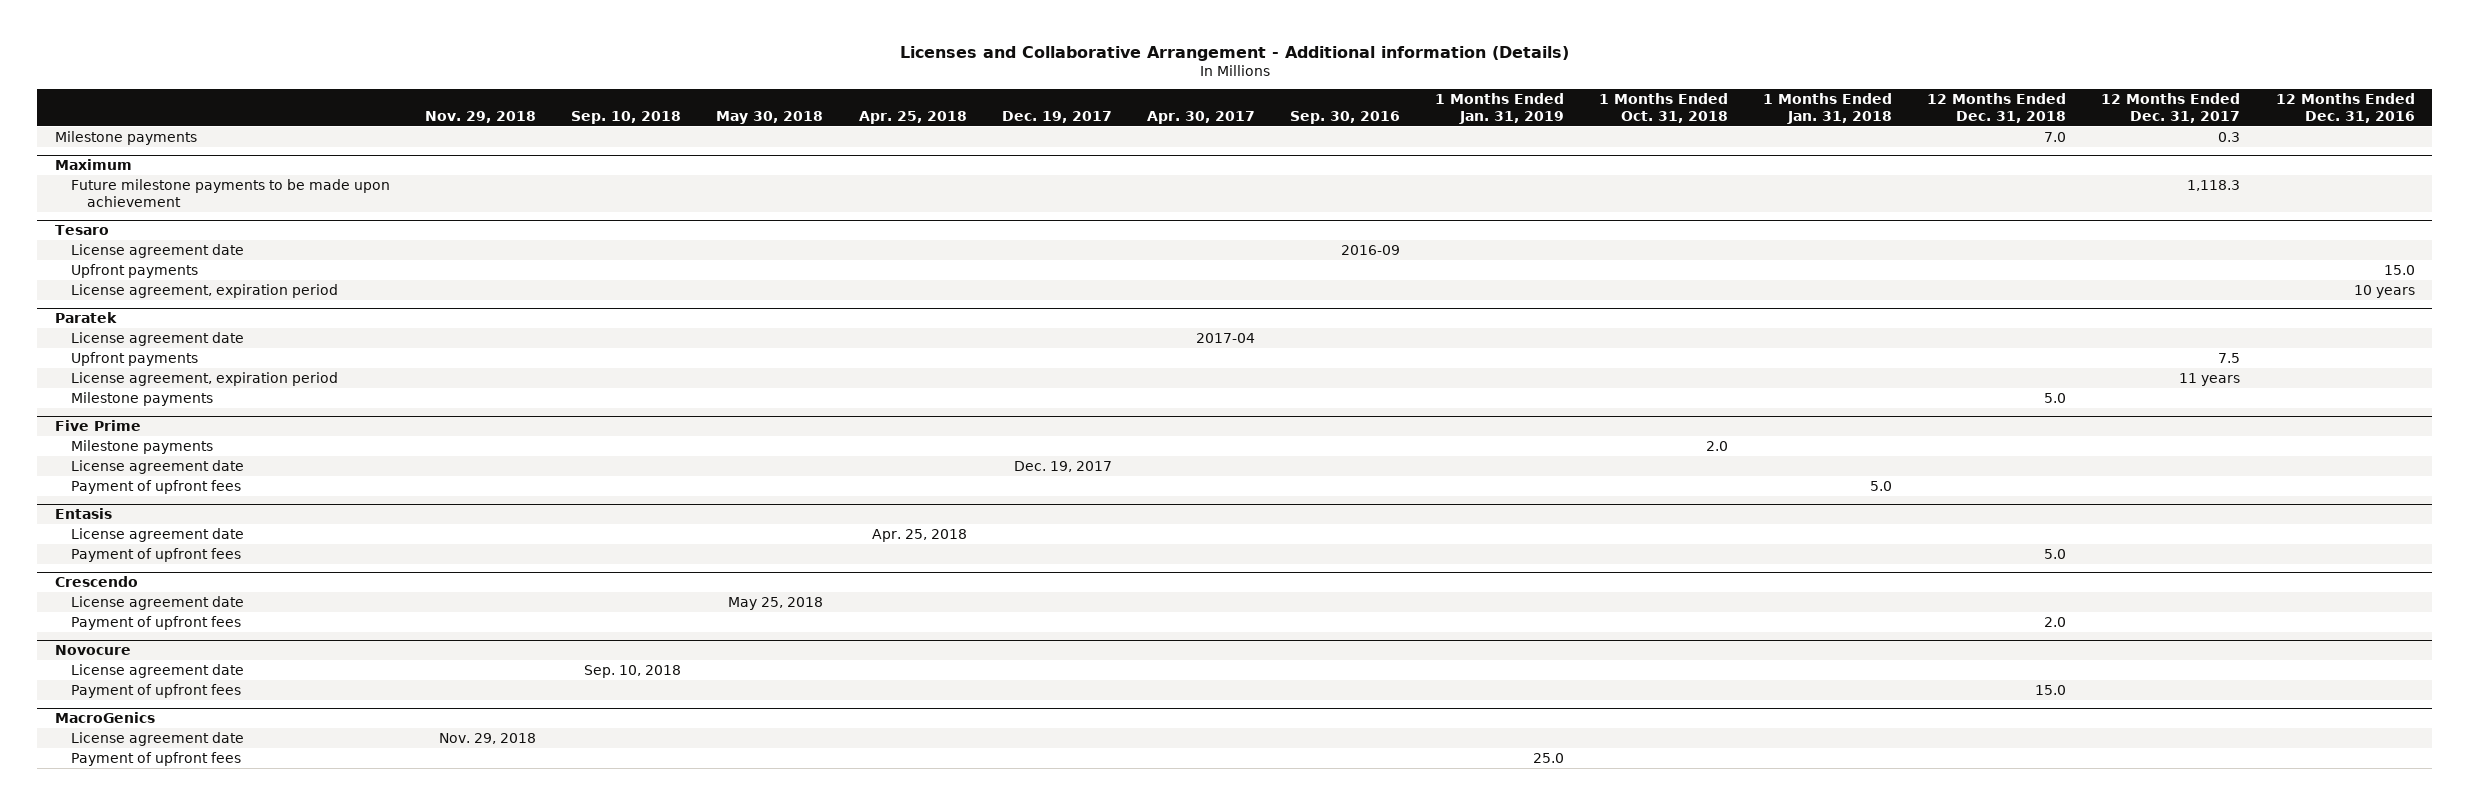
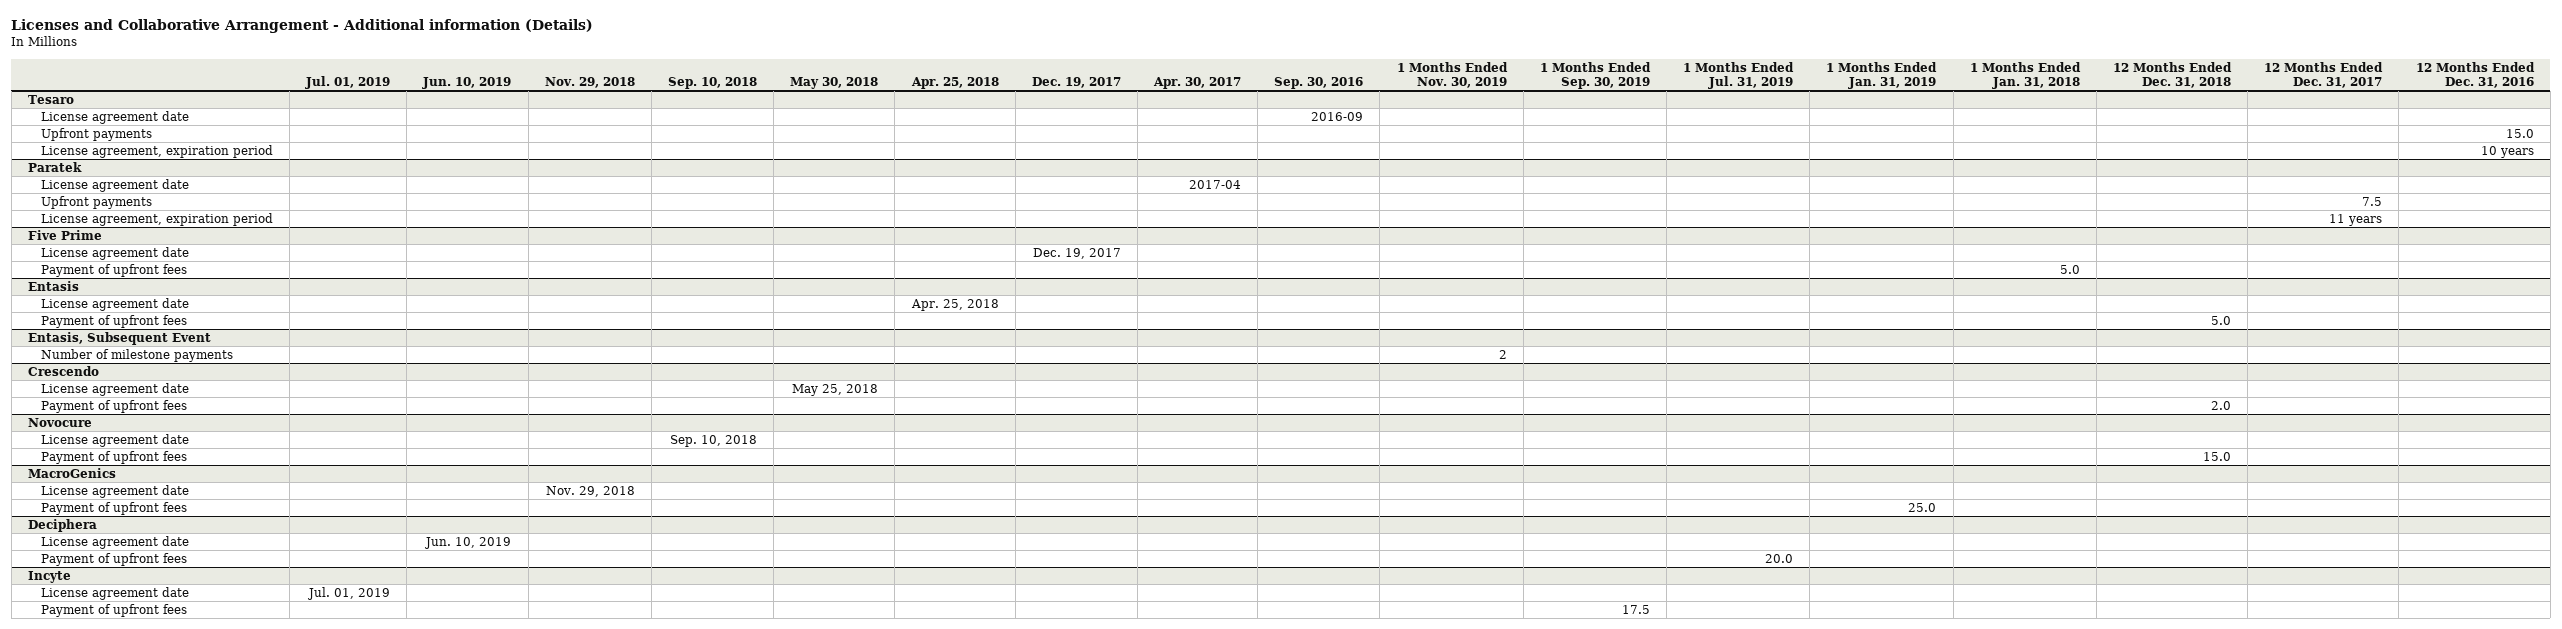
- | Nov. 29, 2018 | Sep. 10, 2018 | May 30, 2018 | Apr. 25, 2018 | Dec. 19, 2017 | Apr. 30, 2017 | Sep. 30, 2016 | 1 Months Ended Jan. 31, 2019 | 1 Months Ended Oct. 31, 2018 | 1 Months Ended Jan. 31, 2018 | 12 Months Ended Dec. 31, 2018 | 12 Months Ended Dec. 31, 2017 | 12 Months Ended Dec. 31, 2016
+ | Jul. 01, 2019 | Jun. 10, 2019 | Nov. 29, 2018 | Sep. 10, 2018 | May 30, 2018 | Apr. 25, 2018 | Dec. 19, 2017 | Apr. 30, 2017 | Sep. 30, 2016 | 1 Months Ended Nov. 30, 2019 | 1 Months Ended Sep. 30, 2019 | 1 Months Ended Jul. 31, 2019 | 1 Months Ended Jan. 31, 2019 | 1 Months Ended Jan. 31, 2018 | 12 Months Ended Dec. 31, 2018 | 12 Months Ended Dec. 31, 2017 | 12 Months Ended Dec. 31, 2016
- Milestone payments | | | | | | | | | | | 7.0 | 0.3 |
- Maximum
- Future milestone payments to be made upon achievement | | | | | | | | | | | | 1,118.3 |
@ Paratek
- Milestone payments | | | | | | | | | | | 5.0 | |
@ Five Prime
- Milestone payments | | | | | | | | | 2.0 | | | |
+ Entasis, Subsequent Event
+ Number of milestone payments | | | | | | | | | | 2 | | | | | | |
+ Deciphera
+ License agreement date | | Jun. 10, 2019 | | | | | | | | | | | | | | |
+ Payment of upfront fees | | | | | | | | | | | | 20.0 | | | | |
+ Incyte
+ License agreement date | Jul. 01, 2019 | | | | | | | | | | | | | | | |
+ Payment of upfront fees | | | | | | | | | | | 17.5 | | | | | |

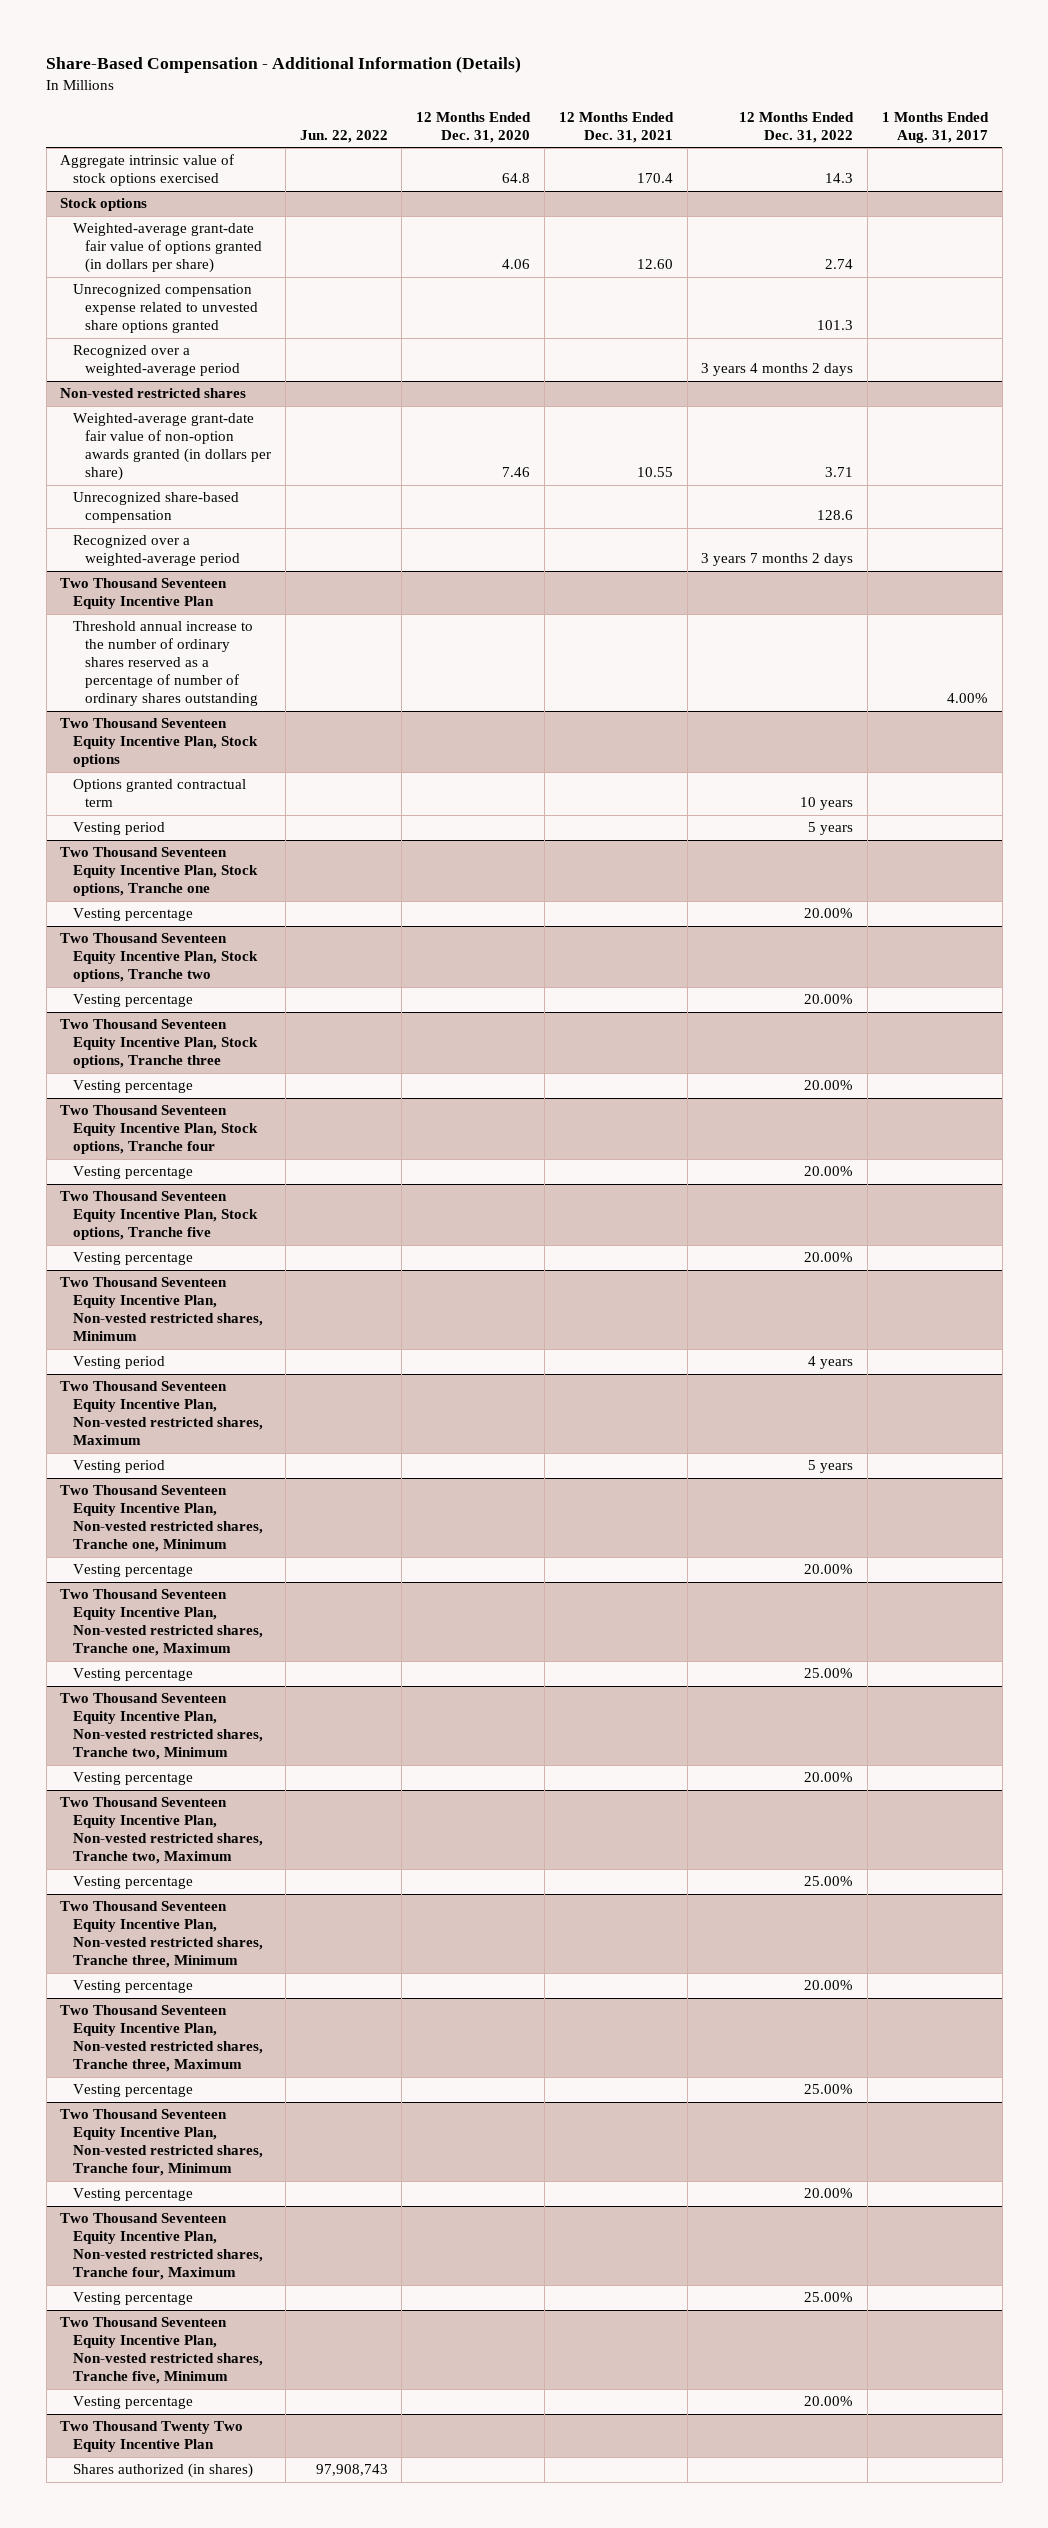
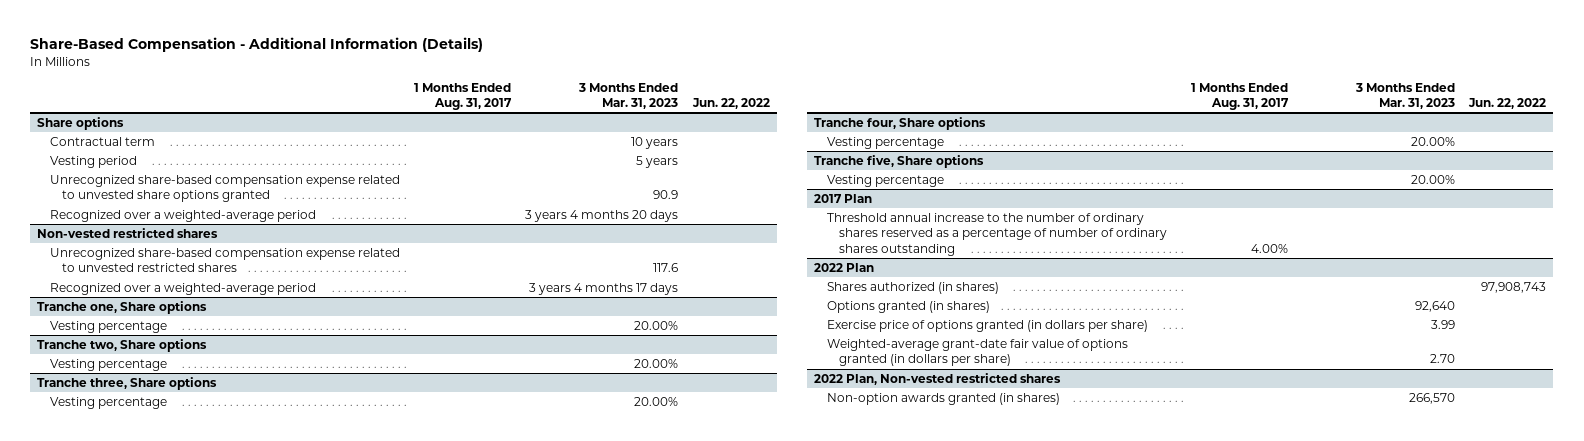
- | Jun. 22, 2022 | 12 Months Ended Dec. 31, 2020 | 12 Months Ended Dec. 31, 2021 | 12 Months Ended Dec. 31, 2022 | 1 Months Ended Aug. 31, 2017
+ | 1 Months Ended Aug. 31, 2017 | 3 Months Ended Mar. 31, 2023 | Jun. 22, 2022
- Aggregate intrinsic value of stock options exercised | | 64.8 | 170.4 | 14.3 |
- Stock options
- Weighted-average grant-date fair value of options granted (in dollars per share) | | 4.06 | 12.60 | 2.74 |
- Unrecognized compensation expense related to unvested share options granted | | | | 101.3 |
+ Share options
+ Contractual term | | 10 years |
+ Vesting period | | 5 years |
+ Unrecognized share-based compensation expense related to unvested share options granted | | 90.9 |
@ Non-vested restricted shares
- Weighted-average grant-date fair value of non-option awards granted (in dollars per share) | | 7.46 | 10.55 | 3.71 |
- Unrecognized share-based compensation | | | | 128.6 |
+ Unrecognized share-based compensation expense related to unvested restricted shares | | 117.6 |
- Two Thousand Seventeen Equity Incentive Plan
+ Tranche one, Share options
+ Vesting percentage | | 20.00% |
+ Tranche two, Share options
+ Vesting percentage | | 20.00% |
+ Tranche three, Share options
+ Vesting percentage | | 20.00% |
+ Tranche four, Share options
+ Vesting percentage | | 20.00% |
+ Tranche five, Share options
+ Vesting percentage | | 20.00% |
+ 2017 Plan
- Two Thousand Seventeen Equity Incentive Plan, Stock options
- Options granted contractual term | | | | 10 years |
- Vesting period | | | | 5 years |
- Two Thousand Seventeen Equity Incentive Plan, Stock options, Tranche one
- Vesting percentage | | | | 20.00% |
- Two Thousand Seventeen Equity Incentive Plan, Stock options, Tranche two
- Vesting percentage | | | | 20.00% |
- Two Thousand Seventeen Equity Incentive Plan, Stock options, Tranche three
- Vesting percentage | | | | 20.00% |
- Two Thousand Seventeen Equity Incentive Plan, Stock options, Tranche four
- Vesting percentage | | | | 20.00% |
- Two Thousand Seventeen Equity Incentive Plan, Stock options, Tranche five
- Vesting percentage | | | | 20.00% |
- Two Thousand Seventeen Equity Incentive Plan, Non-vested restricted shares, Minimum
- Vesting period | | | | 4 years |
- Two Thousand Seventeen Equity Incentive Plan, Non-vested restricted shares, Maximum
- Vesting period | | | | 5 years |
- Two Thousand Seventeen Equity Incentive Plan, Non-vested restricted shares, Tranche one, Minimum
- Vesting percentage | | | | 20.00% |
- Two Thousand Seventeen Equity Incentive Plan, Non-vested restricted shares, Tranche one, Maximum
- Vesting percentage | | | | 25.00% |
- Two Thousand Seventeen Equity Incentive Plan, Non-vested restricted shares, Tranche two, Minimum
- Vesting percentage | | | | 20.00% |
- Two Thousand Seventeen Equity Incentive Plan, Non-vested restricted shares, Tranche two, Maximum
- Vesting percentage | | | | 25.00% |
- Two Thousand Seventeen Equity Incentive Plan, Non-vested restricted shares, Tranche three, Minimum
- Vesting percentage | | | | 20.00% |
- Two Thousand Seventeen Equity Incentive Plan, Non-vested restricted shares, Tranche three, Maximum
- Vesting percentage | | | | 25.00% |
- Two Thousand Seventeen Equity Incentive Plan, Non-vested restricted shares, Tranche four, Minimum
- Vesting percentage | | | | 20.00% |
- Two Thousand Seventeen Equity Incentive Plan, Non-vested restricted shares, Tranche four, Maximum
- Vesting percentage | | | | 25.00% |
- Two Thousand Seventeen Equity Incentive Plan, Non-vested restricted shares, Tranche five, Minimum
- Vesting percentage | | | | 20.00% |
- Two Thousand Twenty Two Equity Incentive Plan
+ 2022 Plan
+ Options granted (in shares) | | 92,640 |
+ Exercise price of options granted (in dollars per share) | | 3.99 |
+ Weighted-average grant-date fair value of options granted (in dollars per share) | | 2.70 |
+ 2022 Plan, Non-vested restricted shares
+ Non-option awards granted (in shares) | | 266,570 |

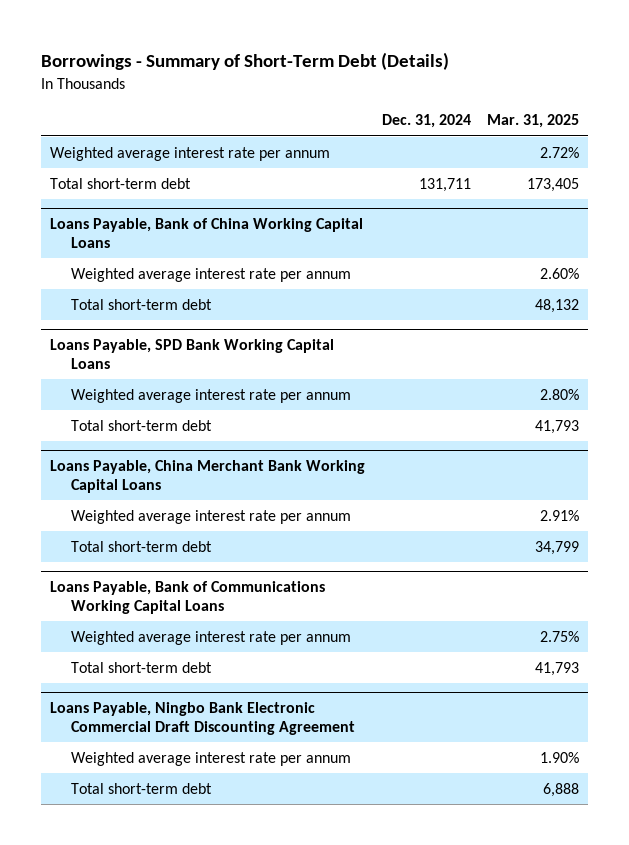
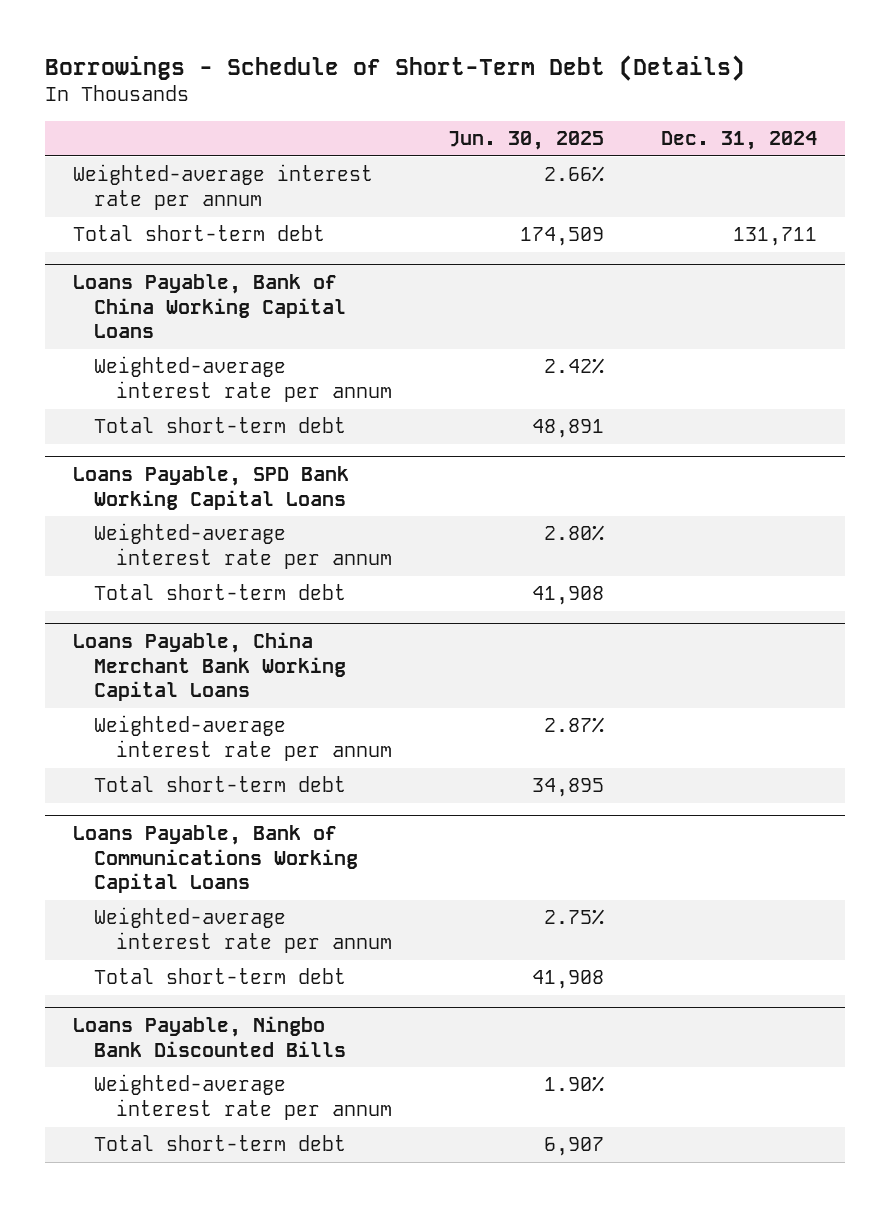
- Borrowings - Summary of Short-Term Debt (Details)
+ Borrowings - Schedule of Short-Term Debt (Details)
- | Dec. 31, 2024 | Mar. 31, 2025
+ | Jun. 30, 2025 | Dec. 31, 2024
- Weighted average interest rate per annum | | 2.72%
+ Weighted-average interest rate per annum | 2.66% |
@ Loans Payable, Bank of China Working Capital Loans
- Weighted average interest rate per annum | | 2.60%
+ Weighted-average interest rate per annum | 2.42% |
@ Loans Payable, SPD Bank Working Capital Loans
- Weighted average interest rate per annum | | 2.80%
+ Weighted-average interest rate per annum | 2.80% |
@ Loans Payable, China Merchant Bank Working Capital Loans
- Weighted average interest rate per annum | | 2.91%
+ Weighted-average interest rate per annum | 2.87% |
@ Loans Payable, Bank of Communications Working Capital Loans
- Weighted average interest rate per annum | | 2.75%
+ Weighted-average interest rate per annum | 2.75% |
- Loans Payable, Ningbo Bank Electronic Commercial Draft Discounting Agreement
- Weighted average interest rate per annum | | 1.90%
- Total short-term debt | | 6,888
+ Loans Payable, Ningbo Bank Discounted Bills
+ Weighted-average interest rate per annum | 1.90% |
+ Total short-term debt | 6,907 |

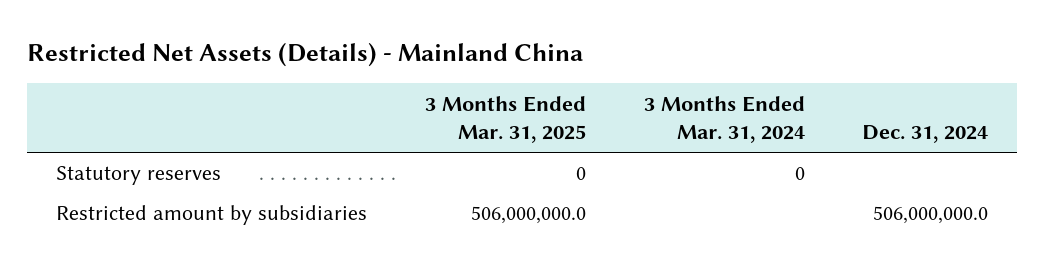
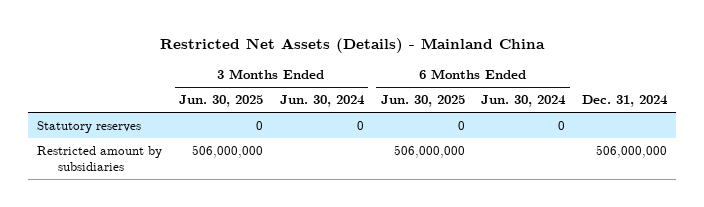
- | 3 Months Ended Mar. 31, 2025 | 3 Months Ended Mar. 31, 2024 | Dec. 31, 2024
+ | 3 Months Ended Jun. 30, 2025 | 3 Months Ended Jun. 30, 2024 | 6 Months Ended Jun. 30, 2025 | 6 Months Ended Jun. 30, 2024 | Dec. 31, 2024
- Restricted amount by subsidiaries | 506,000,000.0 | | 506,000,000.0
+ Restricted amount by subsidiaries | 506,000,000 | | 506,000,000 | | 506,000,000

